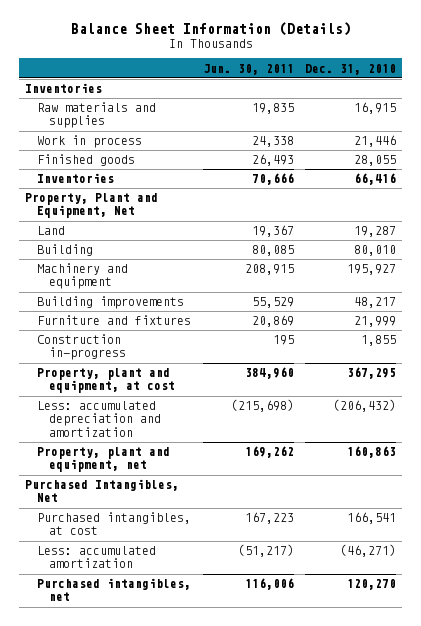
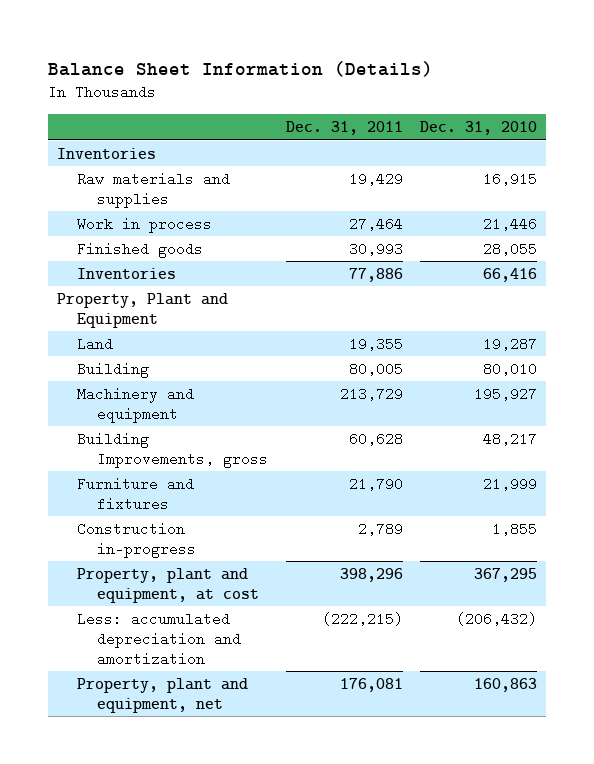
- | Jun. 30, 2011 | Dec. 31, 2010
+ | Dec. 31, 2011 | Dec. 31, 2010
- Property, Plant and Equipment, Net
+ Property, Plant and Equipment
- Building improvements | 55,529 | 48,217
+ Building Improvements, gross | 60,628 | 48,217
- Purchased Intangibles, Net
- Purchased intangibles, at cost | 167,223 | 166,541
- Less: accumulated amortization | (51,217) | (46,271)
- Purchased intangibles, net | 116,006 | 120,270

